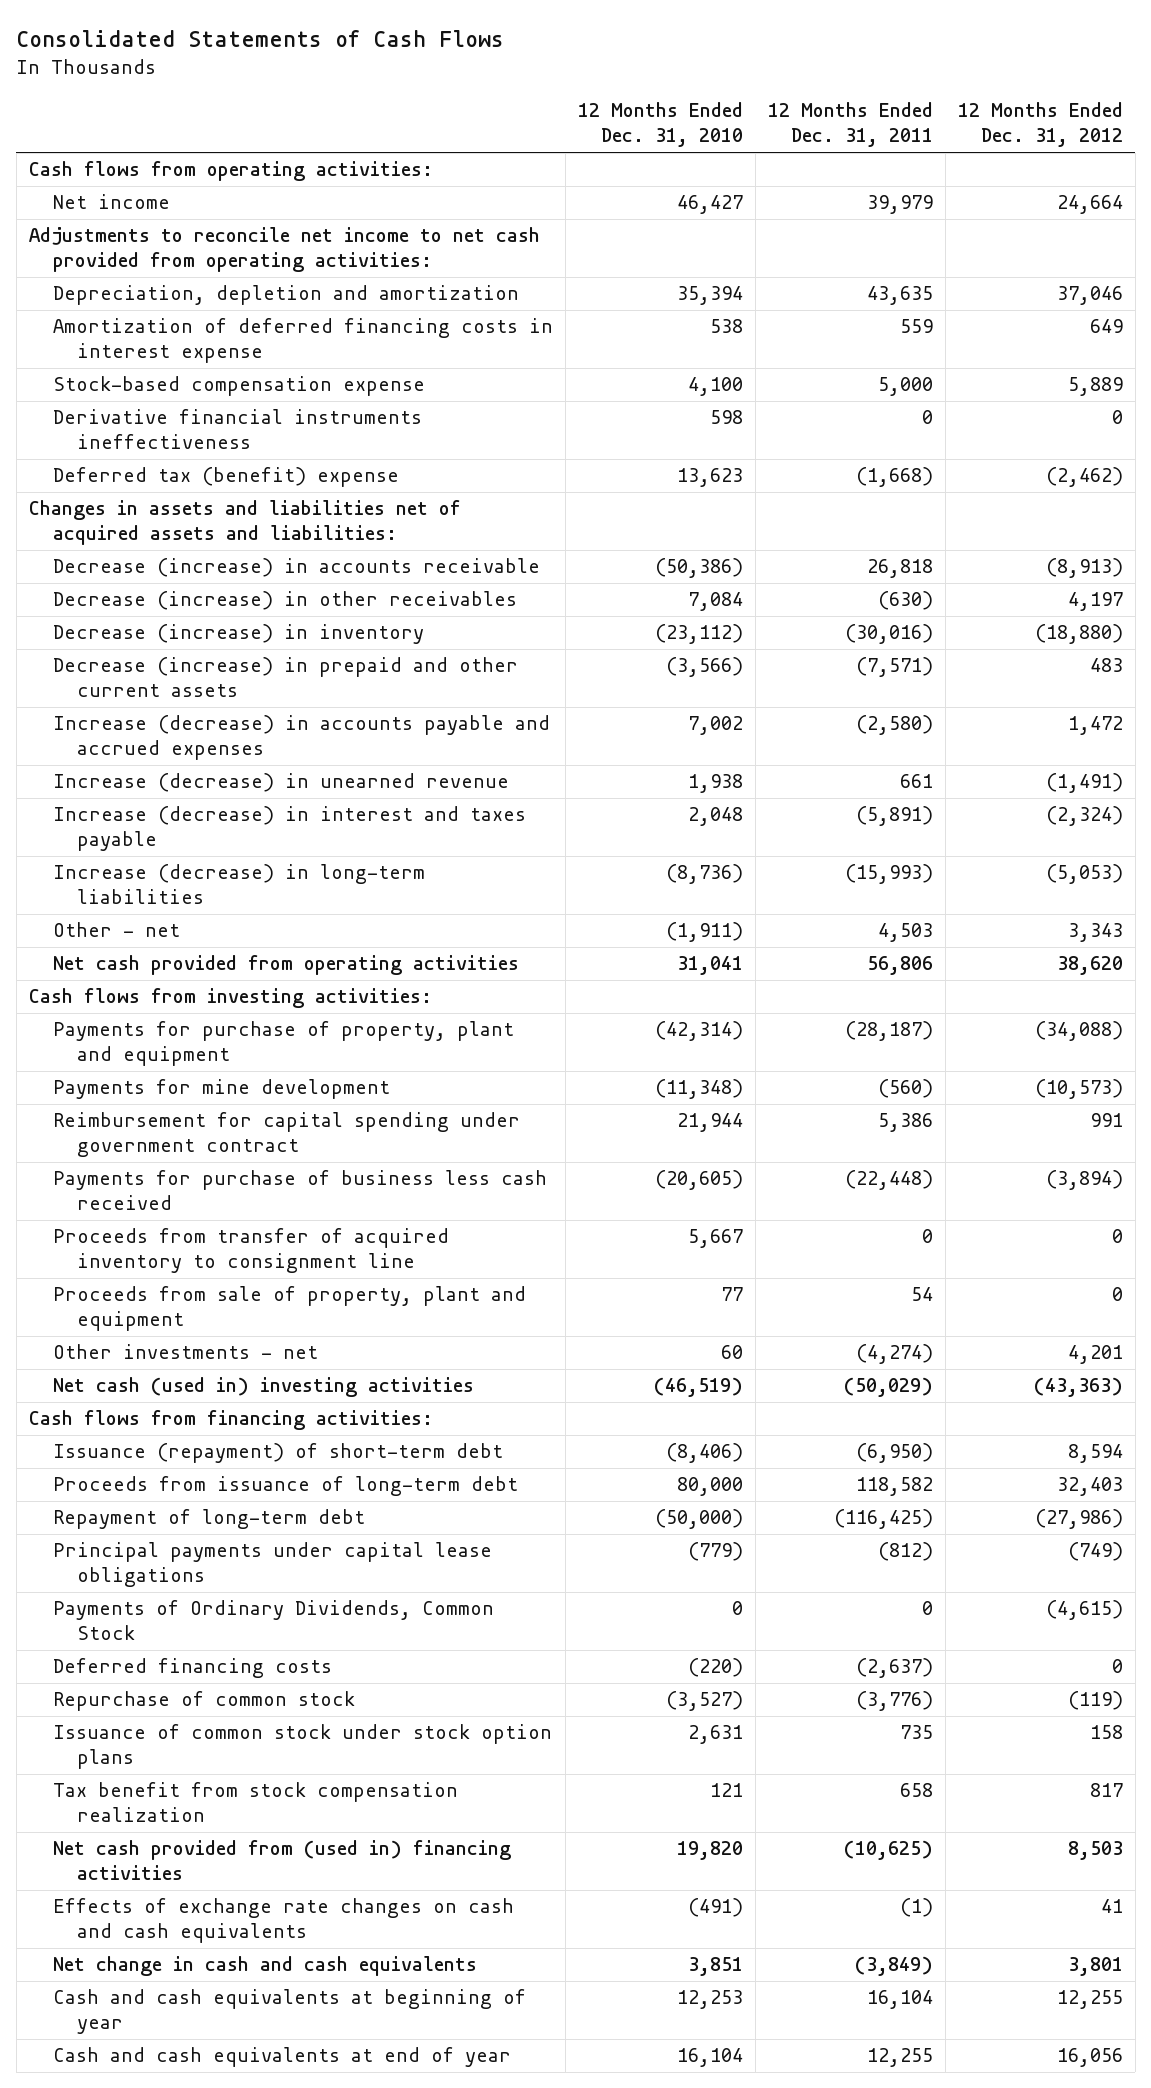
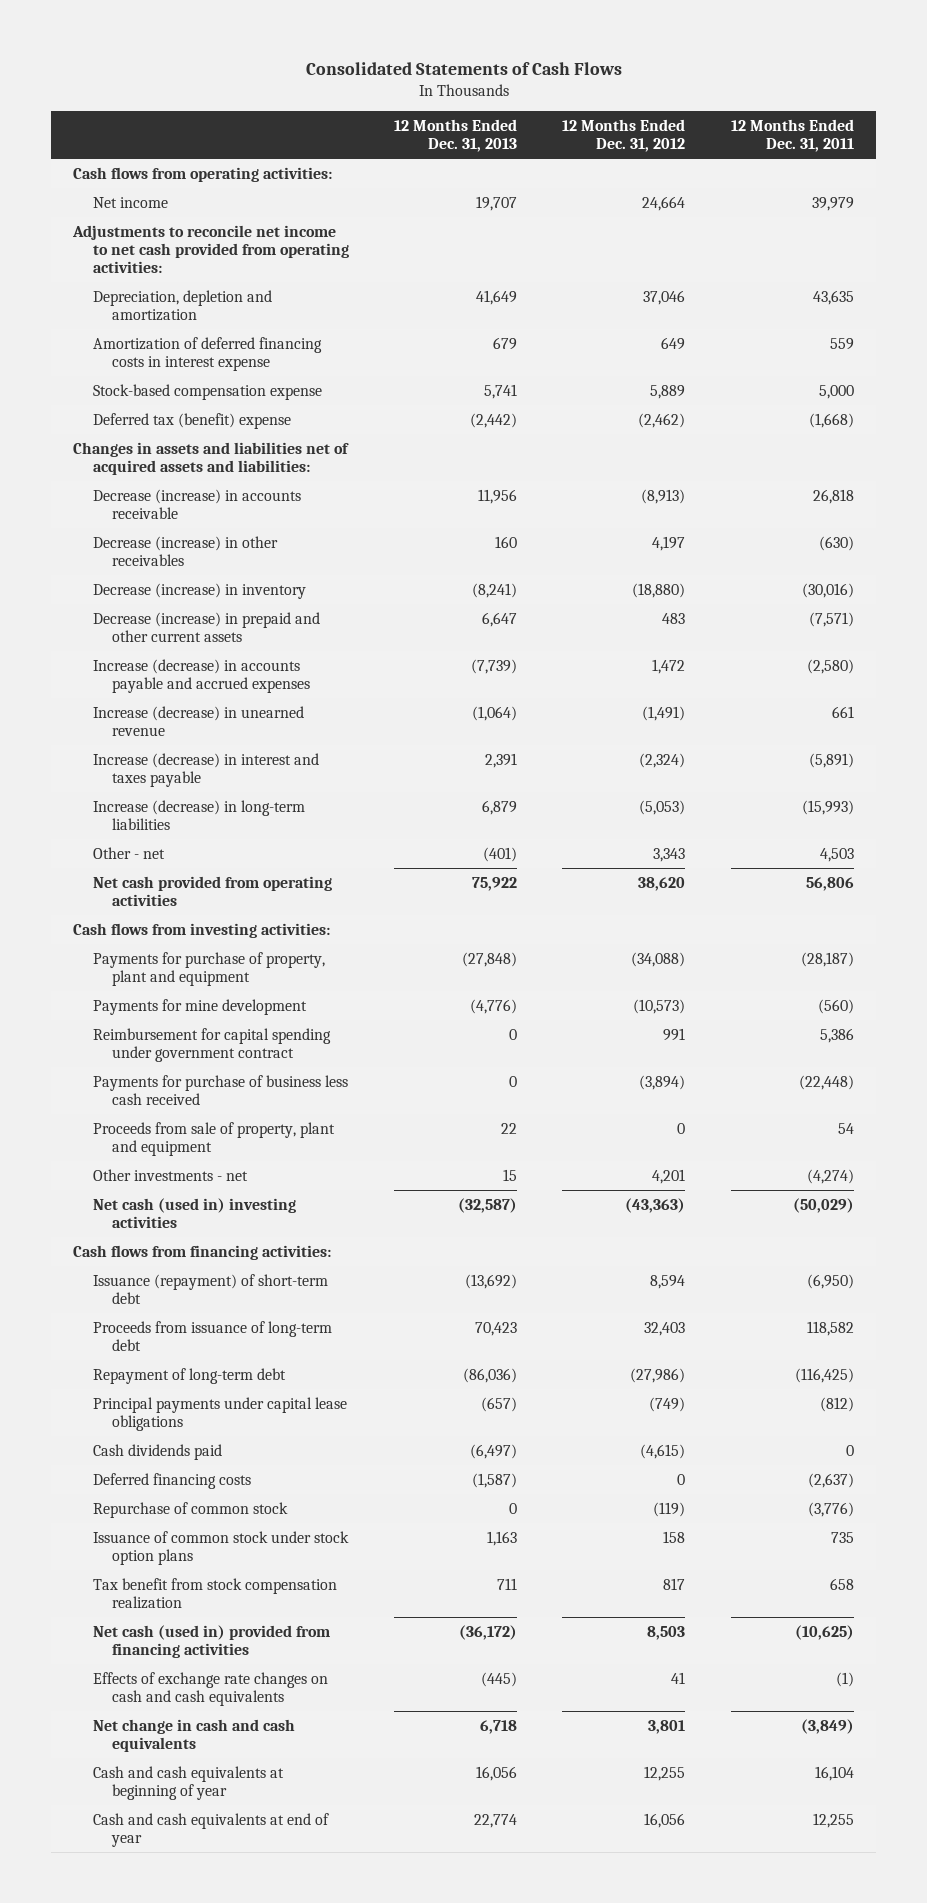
- | 12 Months Ended Dec. 31, 2010 | 12 Months Ended Dec. 31, 2011 | 12 Months Ended Dec. 31, 2012
+ | 12 Months Ended Dec. 31, 2013 | 12 Months Ended Dec. 31, 2012 | 12 Months Ended Dec. 31, 2011
- Derivative financial instruments ineffectiveness | 598 | 0 | 0
- Proceeds from transfer of acquired inventory to consignment line | 5,667 | 0 | 0
- Payments of Ordinary Dividends, Common Stock | 0 | 0 | (4,615)
+ Cash dividends paid | (6,497) | (4,615) | 0
- Net cash provided from (used in) financing activities | 19,820 | (10,625) | 8,503
+ Net cash (used in) provided from financing activities | (36,172) | 8,503 | (10,625)

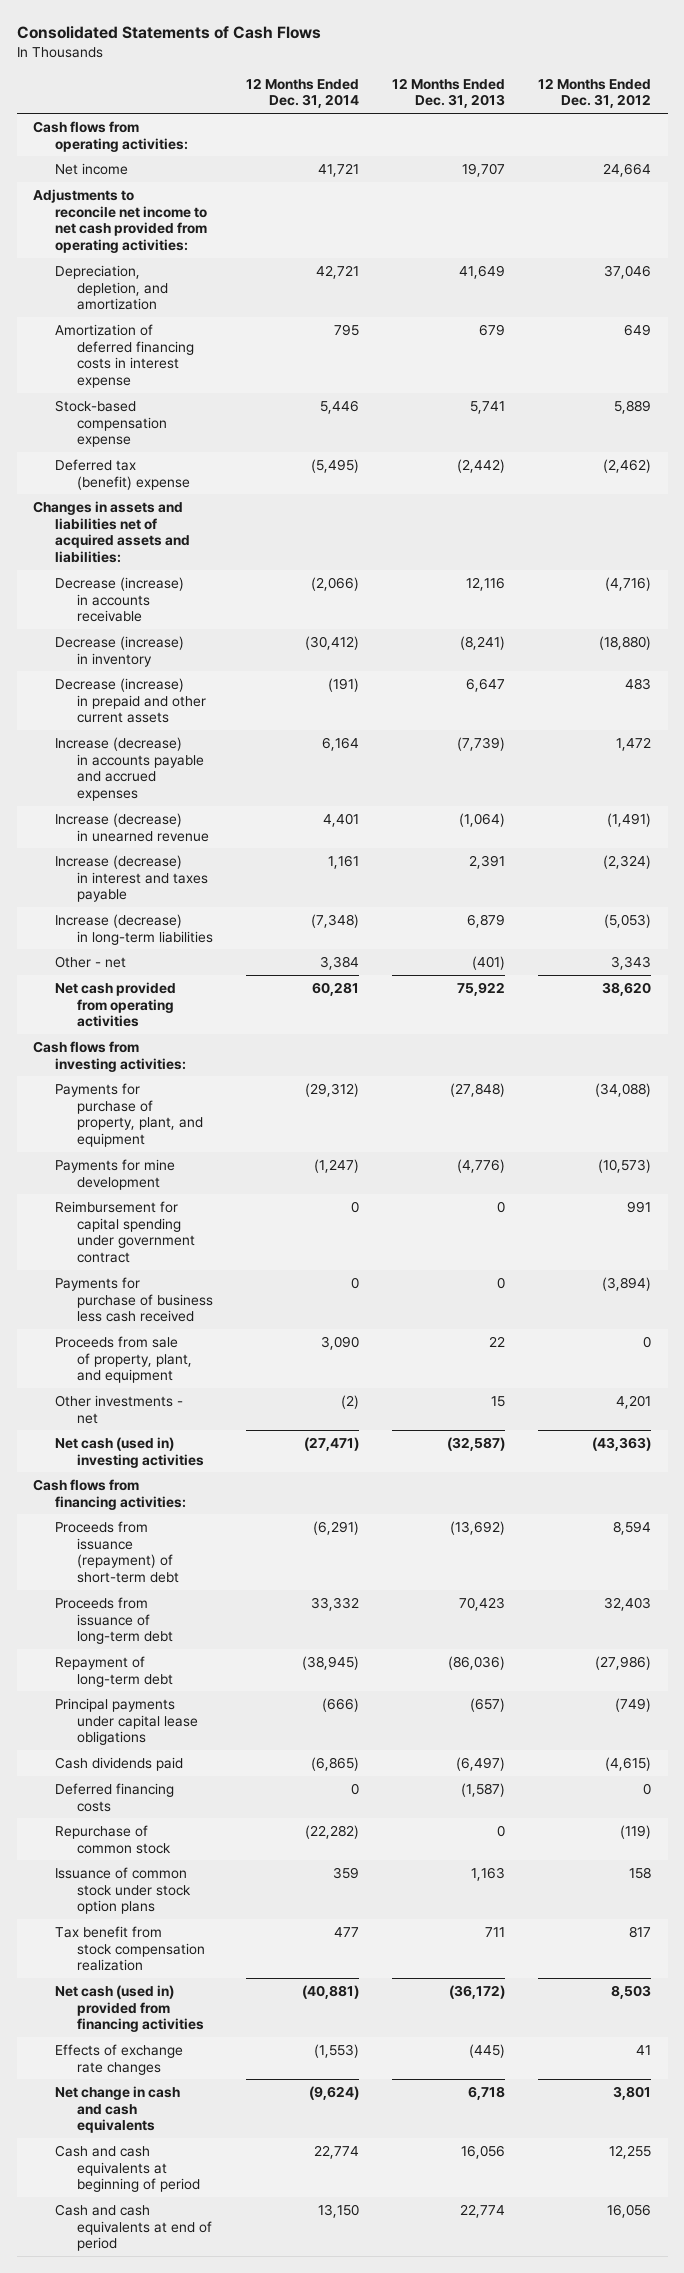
- | 12 Months Ended Dec. 31, 2013 | 12 Months Ended Dec. 31, 2012 | 12 Months Ended Dec. 31, 2011
+ | 12 Months Ended Dec. 31, 2014 | 12 Months Ended Dec. 31, 2013 | 12 Months Ended Dec. 31, 2012
- Depreciation, depletion and amortization | 41,649 | 37,046 | 43,635
+ Depreciation, depletion, and amortization | 42,721 | 41,649 | 37,046
- Decrease (increase) in accounts receivable | 11,956 | (8,913) | 26,818
- Decrease (increase) in other receivables | 160 | 4,197 | (630)
+ Decrease (increase) in accounts receivable | (2,066) | 12,116 | (4,716)
- Payments for purchase of property, plant and equipment | (27,848) | (34,088) | (28,187)
+ Payments for purchase of property, plant, and equipment | (29,312) | (27,848) | (34,088)
- Proceeds from sale of property, plant and equipment | 22 | 0 | 54
+ Proceeds from sale of property, plant, and equipment | 3,090 | 22 | 0
- Issuance (repayment) of short-term debt | (13,692) | 8,594 | (6,950)
+ Proceeds from issuance (repayment) of short-term debt | (6,291) | (13,692) | 8,594
- Effects of exchange rate changes on cash and cash equivalents | (445) | 41 | (1)
+ Effects of exchange rate changes | (1,553) | (445) | 41
- Cash and cash equivalents at beginning of year | 16,056 | 12,255 | 16,104
- Cash and cash equivalents at end of year | 22,774 | 16,056 | 12,255
+ Cash and cash equivalents at beginning of period | 22,774 | 16,056 | 12,255
+ Cash and cash equivalents at end of period | 13,150 | 22,774 | 16,056

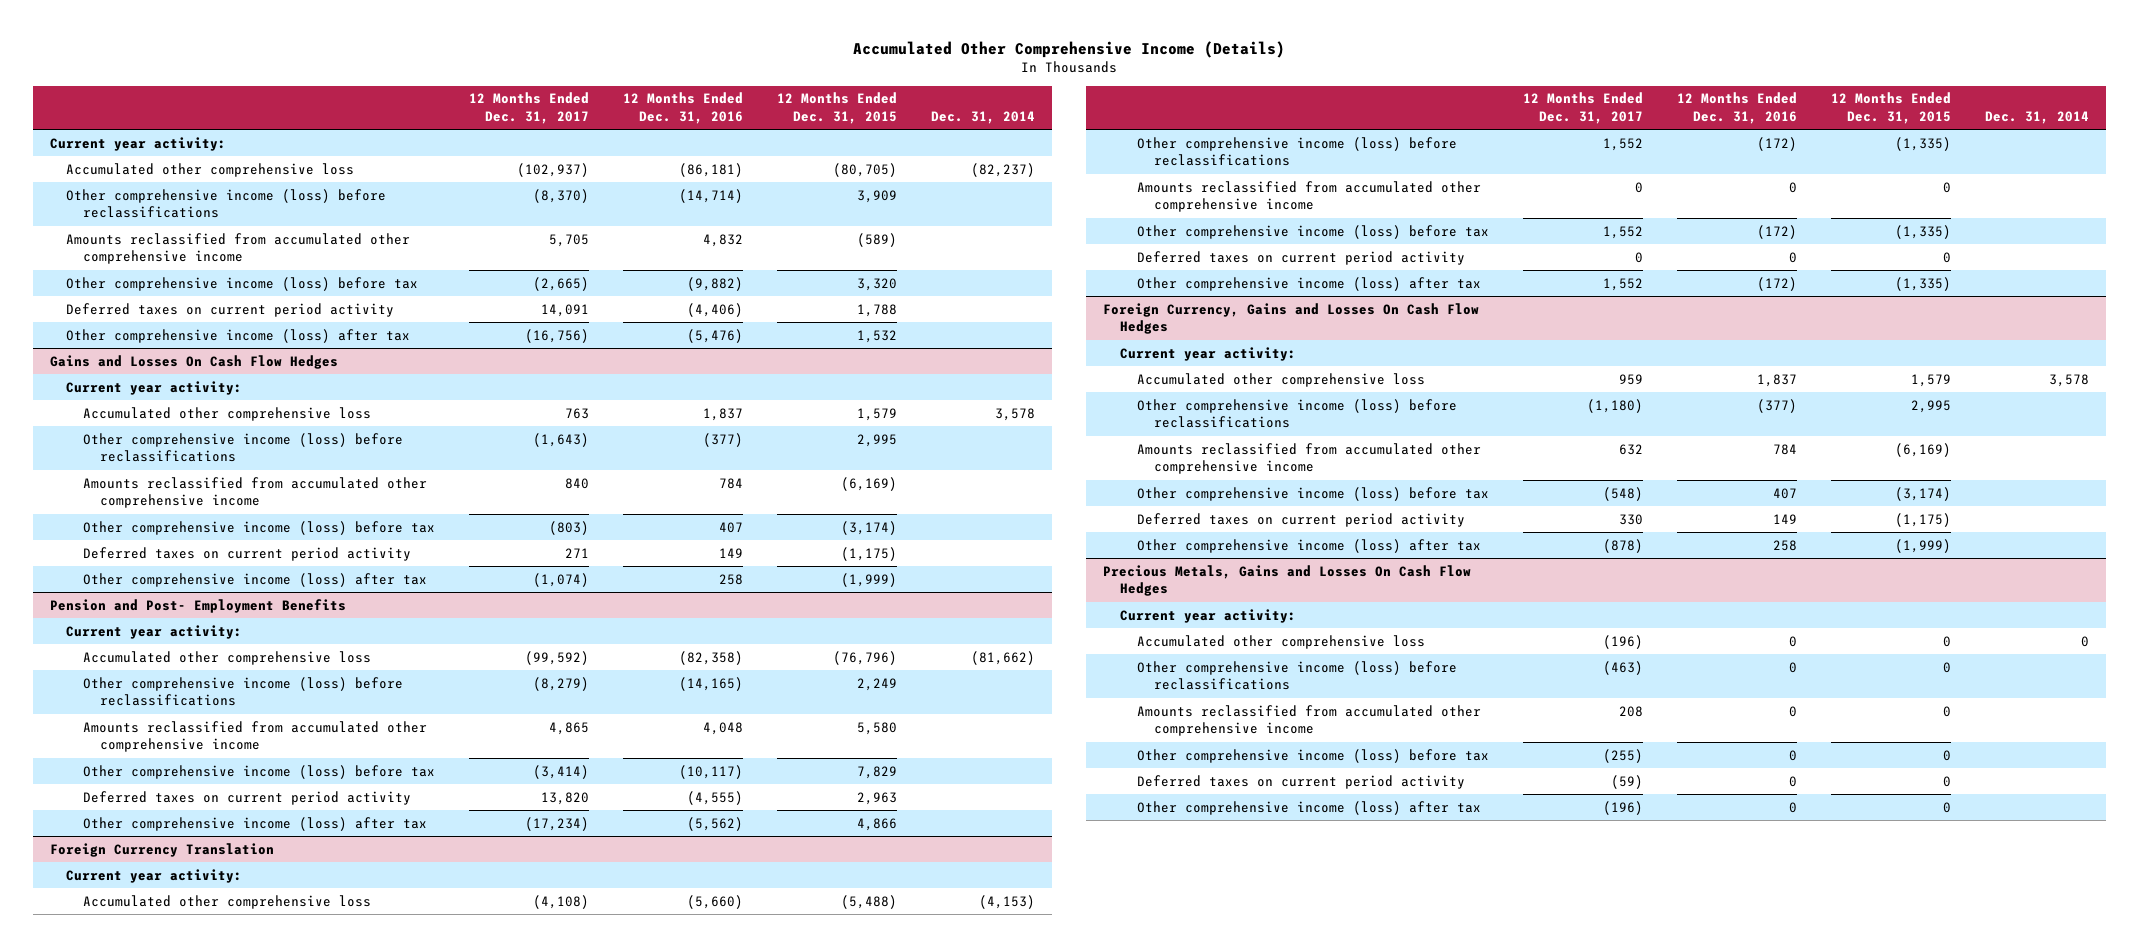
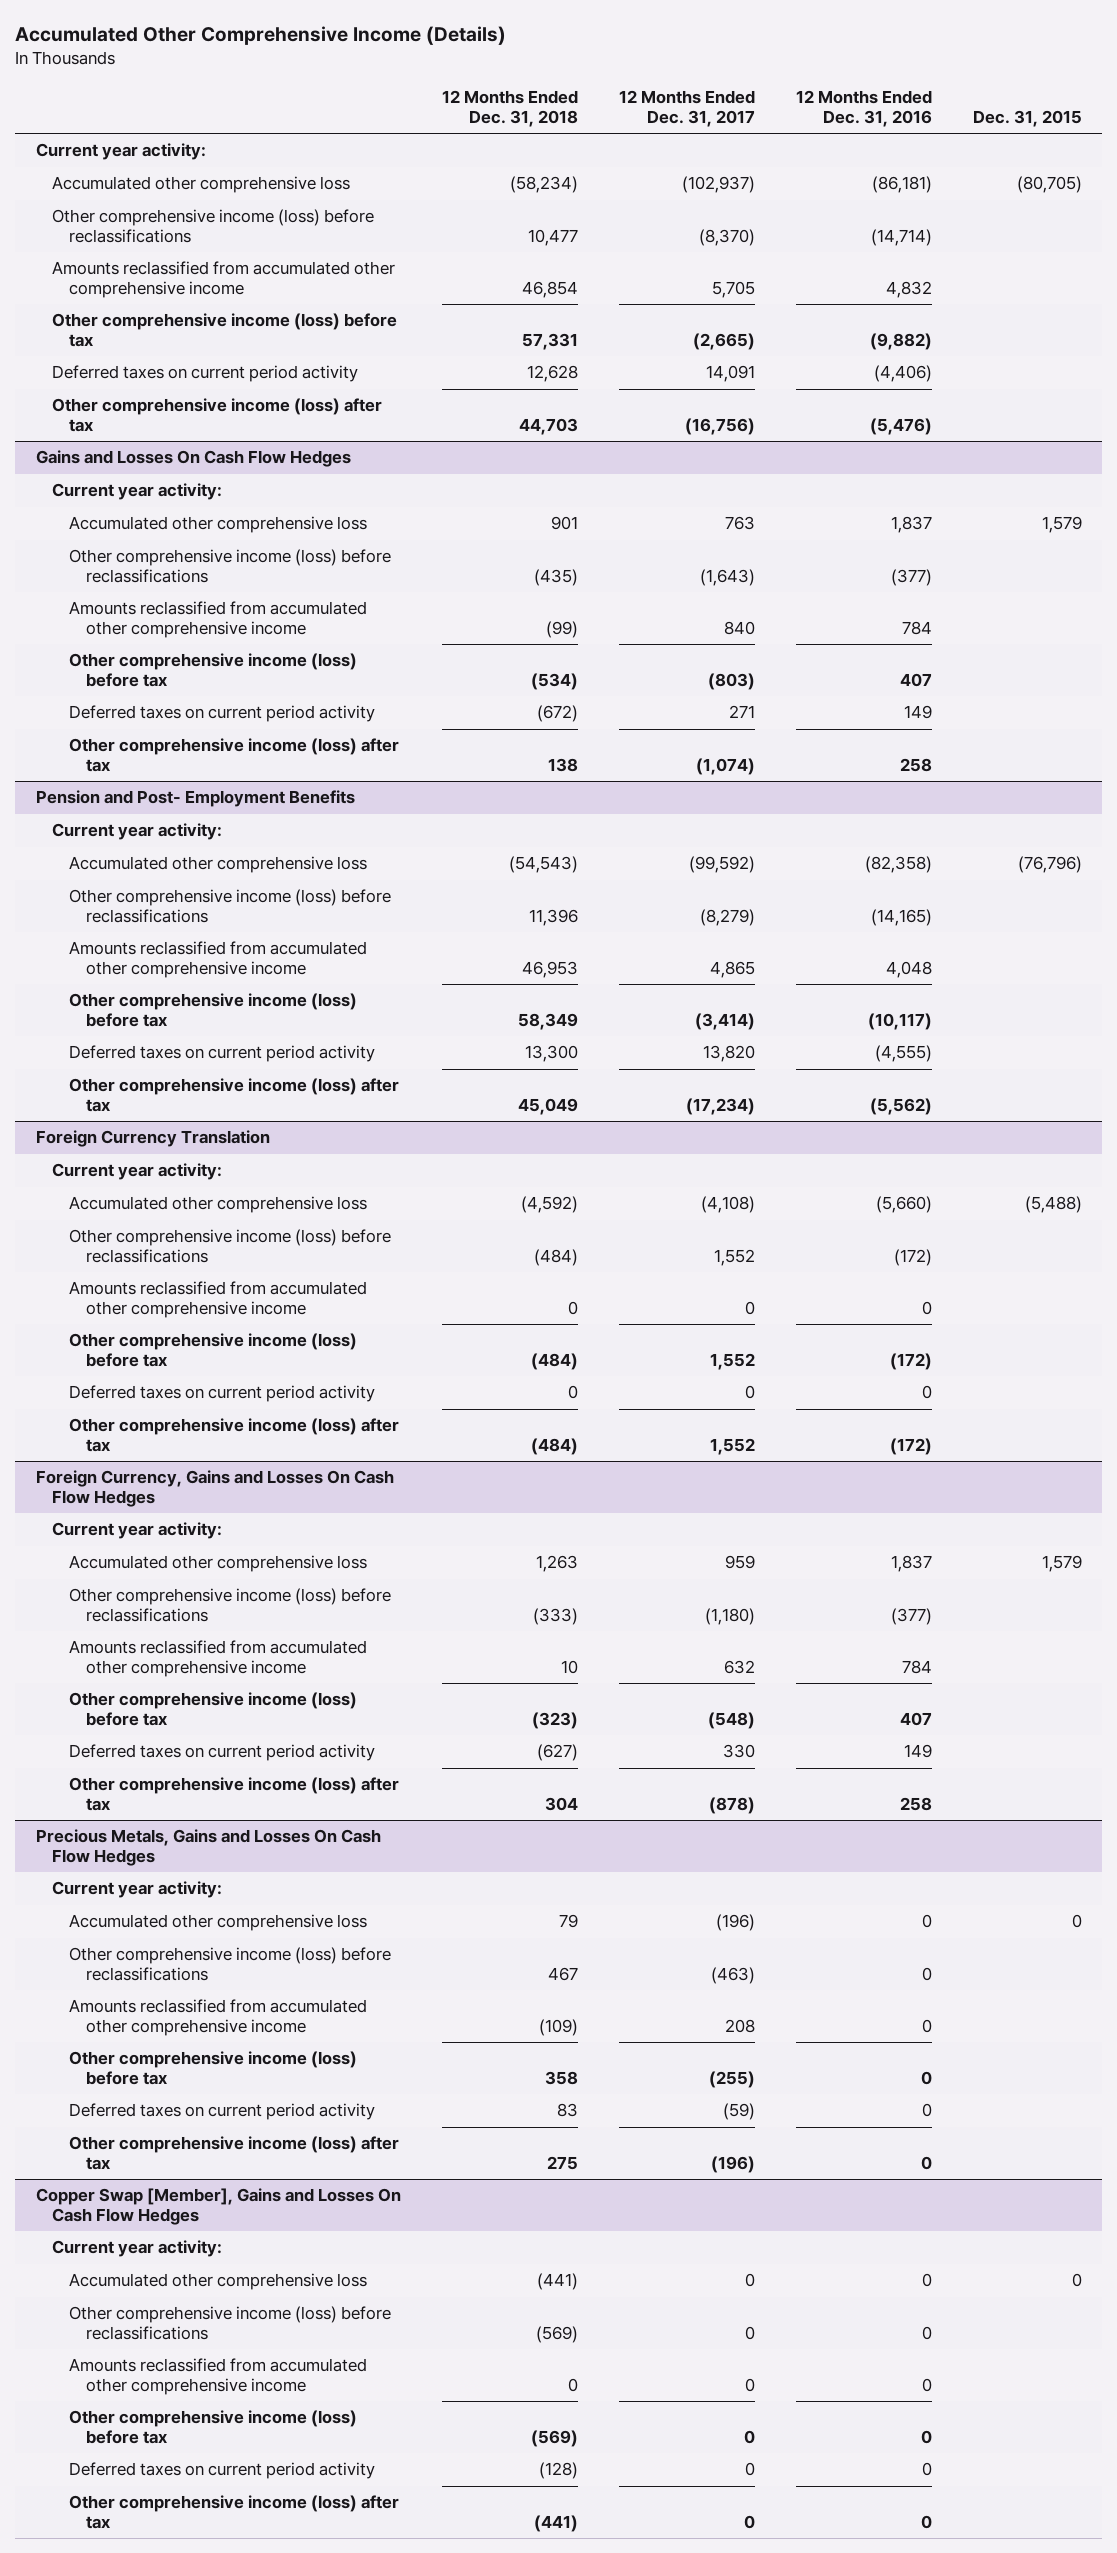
- | 12 Months Ended Dec. 31, 2017 | 12 Months Ended Dec. 31, 2016 | 12 Months Ended Dec. 31, 2015 | Dec. 31, 2014
+ | 12 Months Ended Dec. 31, 2018 | 12 Months Ended Dec. 31, 2017 | 12 Months Ended Dec. 31, 2016 | Dec. 31, 2015
+ Copper Swap [Member], Gains and Losses On Cash Flow Hedges
+ Current year activity:
+ Accumulated other comprehensive loss | (441) | 0 | 0 | 0
+ Other comprehensive income (loss) before reclassifications | (569) | 0 | 0 |
+ Amounts reclassified from accumulated other comprehensive income | 0 | 0 | 0 |
+ Other comprehensive income (loss) before tax | (569) | 0 | 0 |
+ Deferred taxes on current period activity | (128) | 0 | 0 |
+ Other comprehensive income (loss) after tax | (441) | 0 | 0 |

